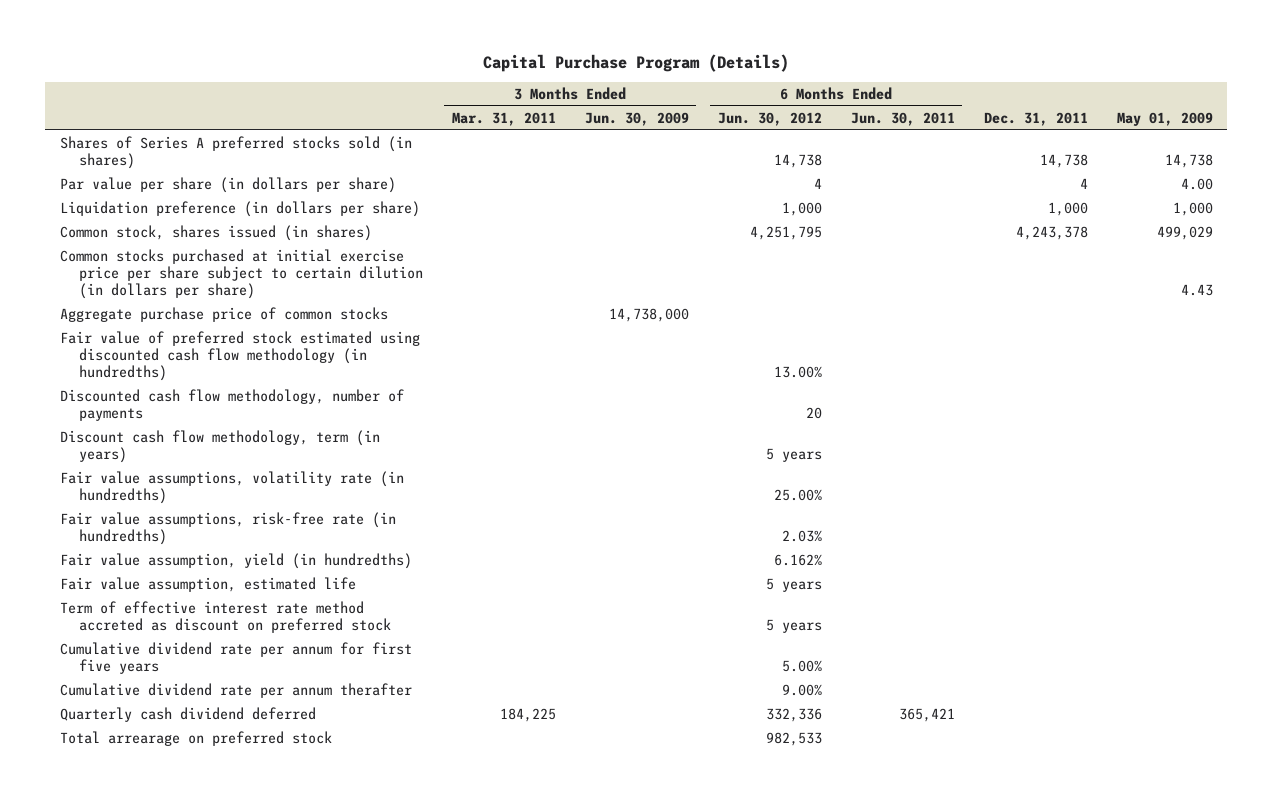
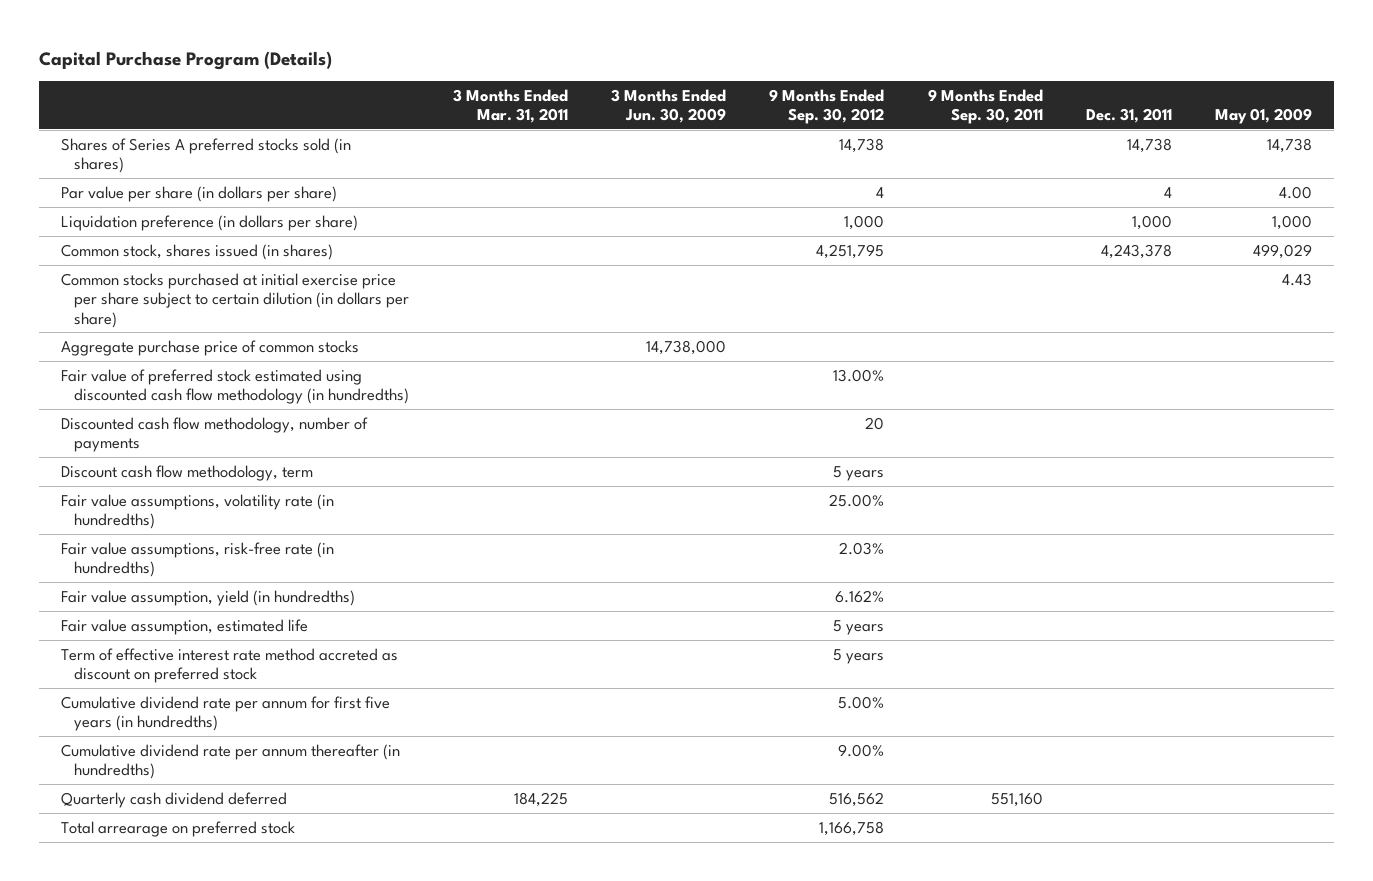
- | 3 Months Ended Mar. 31, 2011 | 3 Months Ended Jun. 30, 2009 | 6 Months Ended Jun. 30, 2012 | 6 Months Ended Jun. 30, 2011 | Dec. 31, 2011 | May 01, 2009
+ | 3 Months Ended Mar. 31, 2011 | 3 Months Ended Jun. 30, 2009 | 9 Months Ended Sep. 30, 2012 | 9 Months Ended Sep. 30, 2011 | Dec. 31, 2011 | May 01, 2009
- Discount cash flow methodology, term (in years) | | | 5 years | | |
+ Discount cash flow methodology, term | | | 5 years | | |
- Cumulative dividend rate per annum for first five years | | | 5.00% | | |
- Cumulative dividend rate per annum therafter | | | 9.00% | | |
+ Cumulative dividend rate per annum for first five years (in hundredths) | | | 5.00% | | |
+ Cumulative dividend rate per annum thereafter (in hundredths) | | | 9.00% | | |

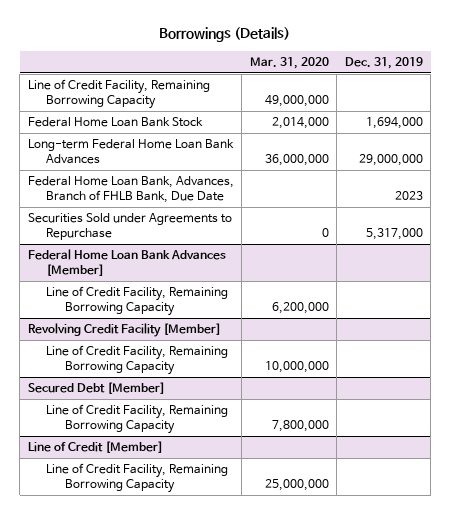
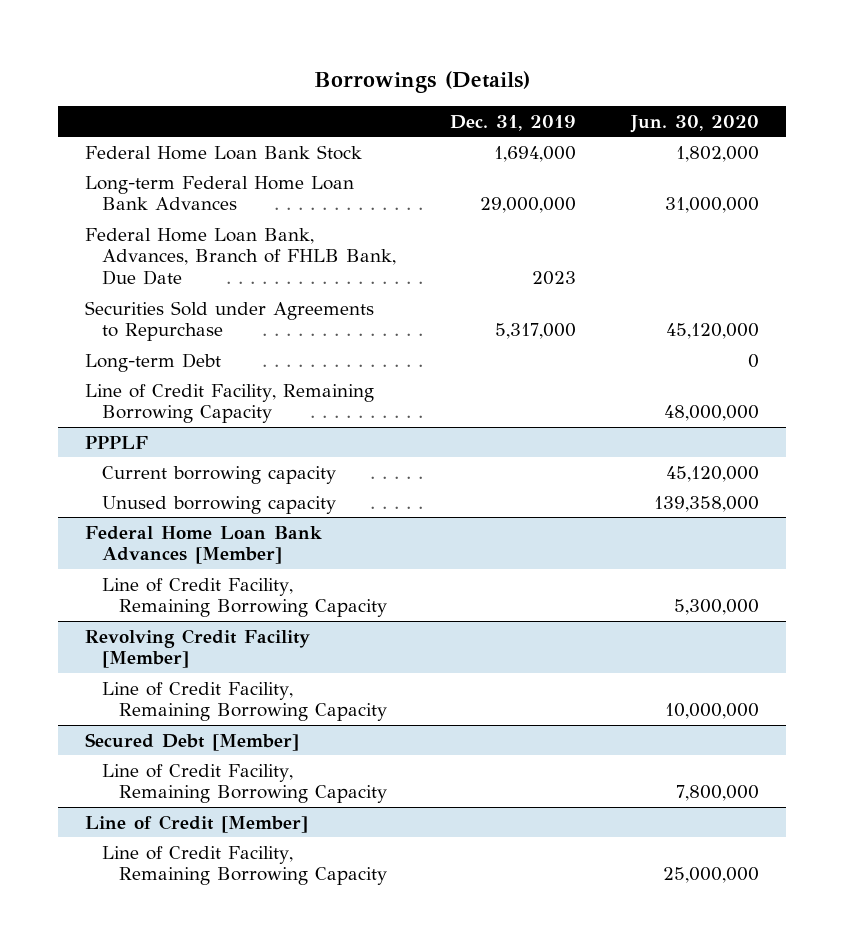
- | Mar. 31, 2020 | Dec. 31, 2019
+ | Dec. 31, 2019 | Jun. 30, 2020
+ Long-term Debt | | 0
moved down: Line of Credit Facility, Remaining Borrowing Capacity | | 48,000,000
+ PPPLF
+ Current borrowing capacity | | 45,120,000
+ Unused borrowing capacity | | 139,358,000

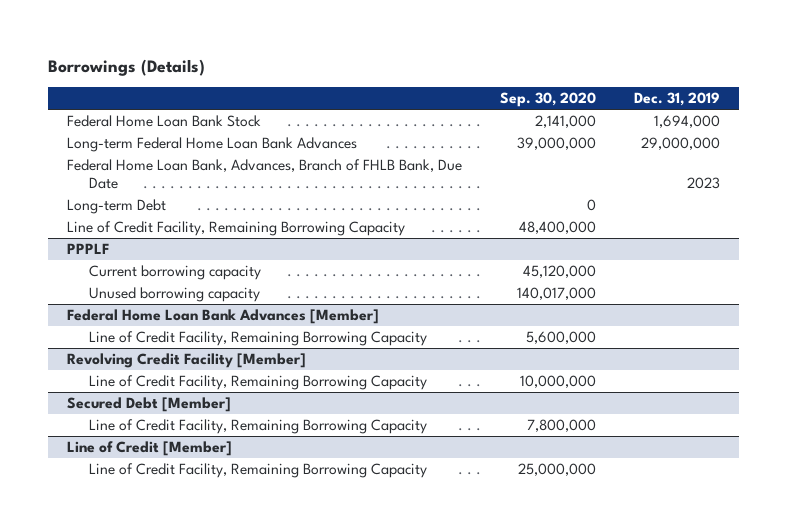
- | Dec. 31, 2019 | Jun. 30, 2020
+ | Sep. 30, 2020 | Dec. 31, 2019
- Securities Sold under Agreements to Repurchase | 5,317,000 | 45,120,000

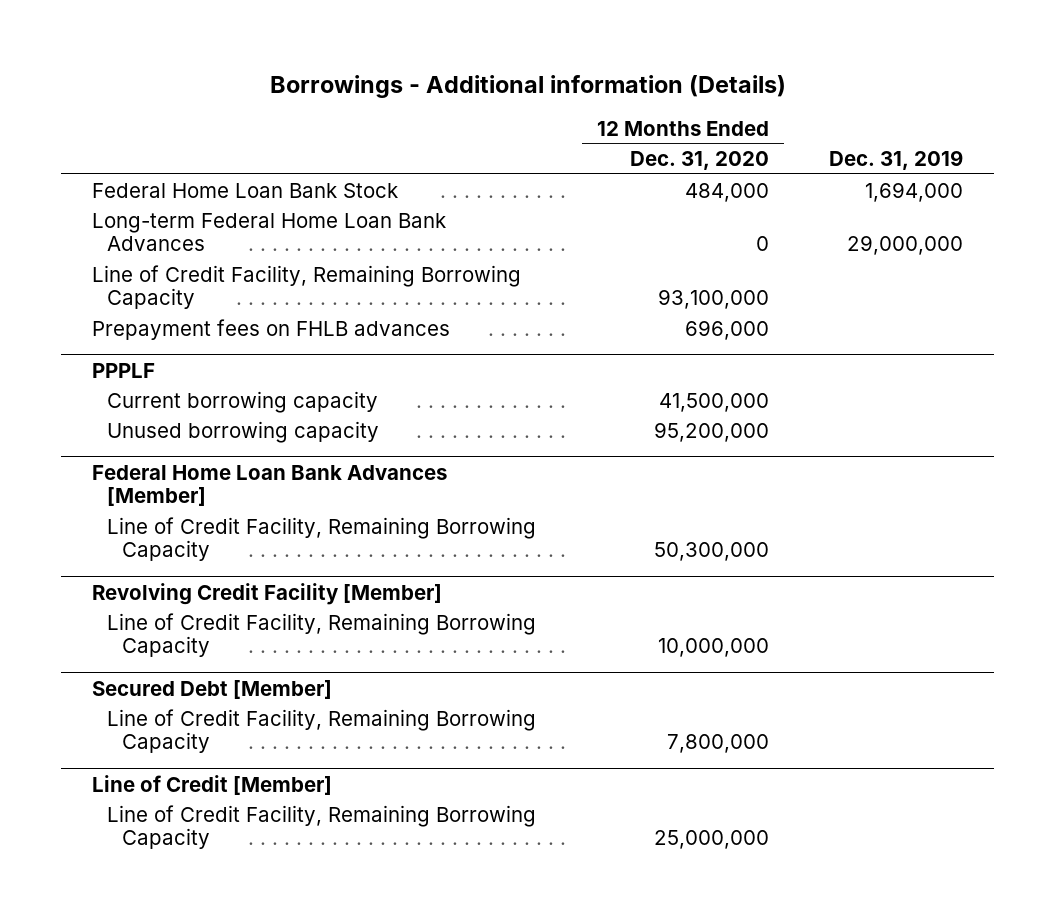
- Borrowings (Details)
+ Borrowings - Additional information (Details)
- | Sep. 30, 2020 | Dec. 31, 2019
+ | 12 Months Ended Dec. 31, 2020 | Dec. 31, 2019
- Federal Home Loan Bank, Advances, Branch of FHLB Bank, Due Date | | 2023
- Long-term Debt | 0 |
+ Prepayment fees on FHLB advances | 696,000 |

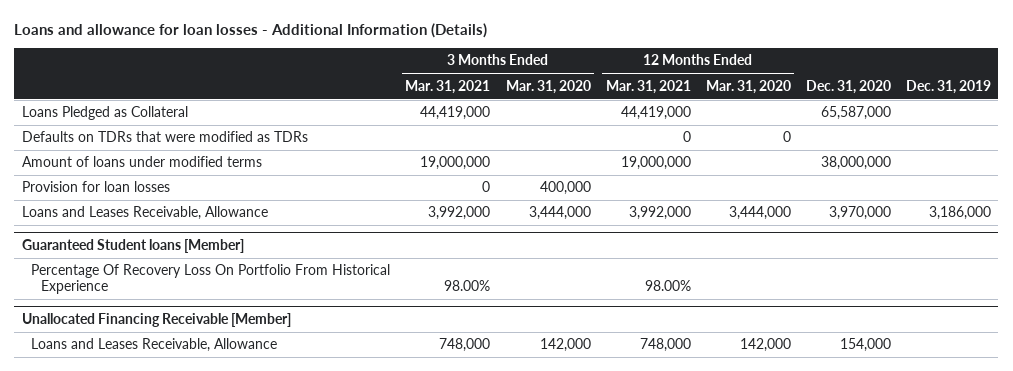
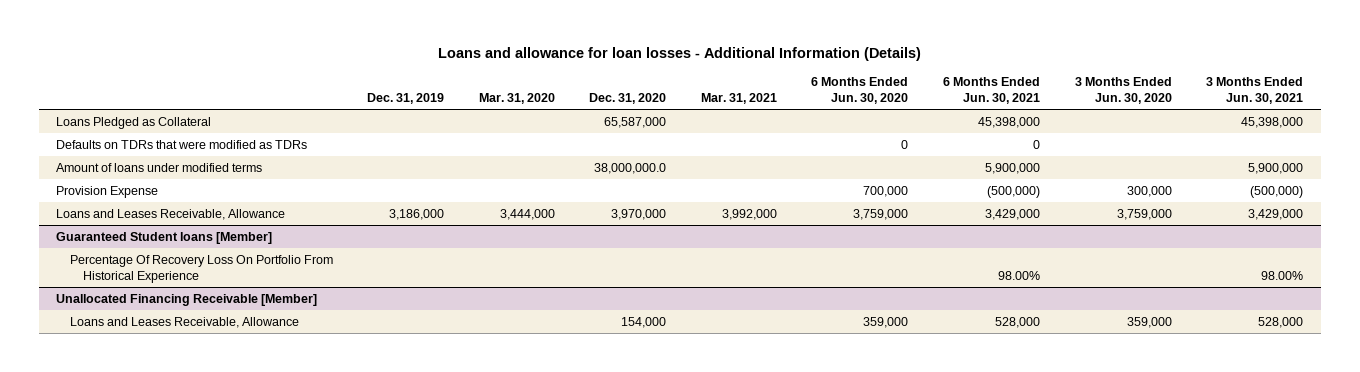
- | 3 Months Ended Mar. 31, 2021 | 3 Months Ended Mar. 31, 2020 | 12 Months Ended Mar. 31, 2021 | 12 Months Ended Mar. 31, 2020 | Dec. 31, 2020 | Dec. 31, 2019
+ | Dec. 31, 2019 | Mar. 31, 2020 | Dec. 31, 2020 | Mar. 31, 2021 | 6 Months Ended Jun. 30, 2020 | 6 Months Ended Jun. 30, 2021 | 3 Months Ended Jun. 30, 2020 | 3 Months Ended Jun. 30, 2021
- Amount of loans under modified terms | 19,000,000 | | 19,000,000 | | 38,000,000 |
- Provision for loan losses | 0 | 400,000 | | | |
+ Amount of loans under modified terms | | | 38,000,000.0 | | | 5,900,000 | | 5,900,000
+ Provision Expense | | | | | 700,000 | (500,000) | 300,000 | (500,000)

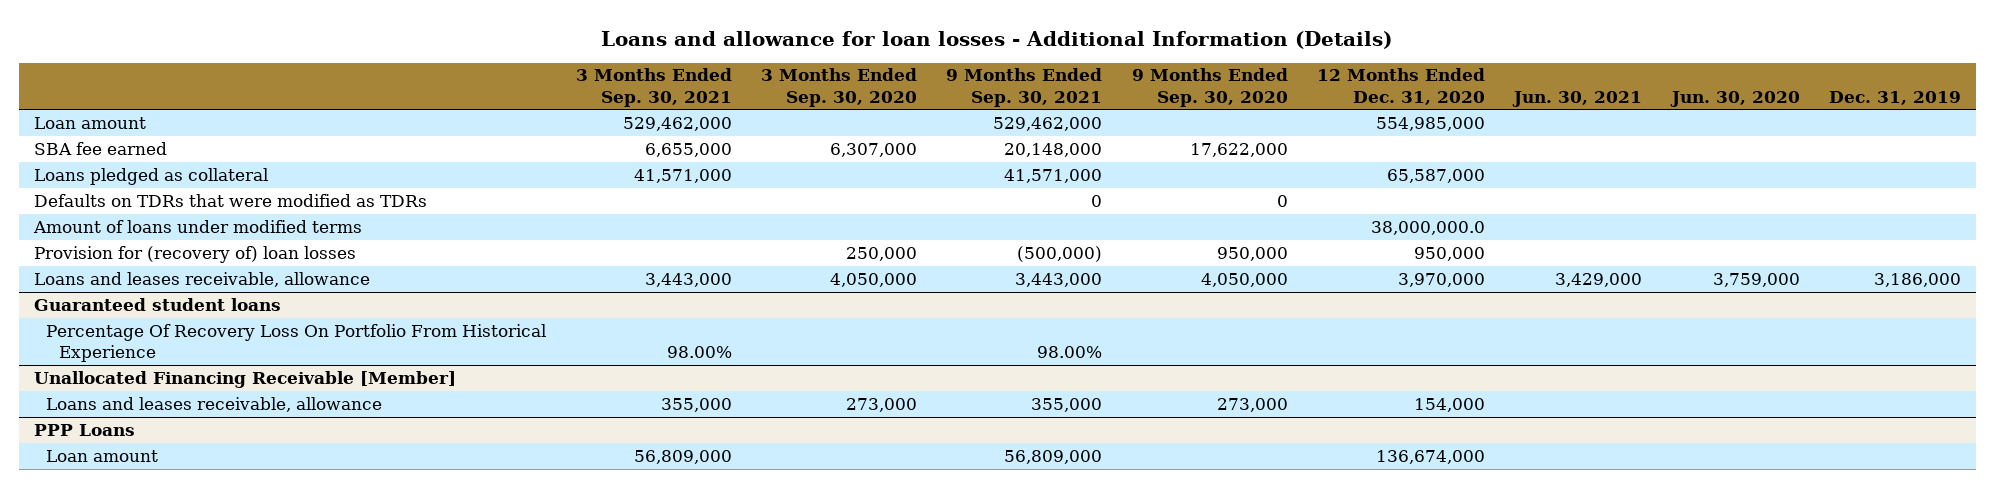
- | Dec. 31, 2019 | Mar. 31, 2020 | Dec. 31, 2020 | Mar. 31, 2021 | 6 Months Ended Jun. 30, 2020 | 6 Months Ended Jun. 30, 2021 | 3 Months Ended Jun. 30, 2020 | 3 Months Ended Jun. 30, 2021
+ | 3 Months Ended Sep. 30, 2021 | 3 Months Ended Sep. 30, 2020 | 9 Months Ended Sep. 30, 2021 | 9 Months Ended Sep. 30, 2020 | 12 Months Ended Dec. 31, 2020 | Jun. 30, 2021 | Jun. 30, 2020 | Dec. 31, 2019
- Loans Pledged as Collateral | | | 65,587,000 | | | 45,398,000 | | 45,398,000
+ Loan amount | 529,462,000 | | 529,462,000 | | 554,985,000 | | |
+ SBA fee earned | 6,655,000 | 6,307,000 | 20,148,000 | 17,622,000 | | | |
+ Loans pledged as collateral | 41,571,000 | | 41,571,000 | | 65,587,000 | | |
- Provision Expense | | | | | 700,000 | (500,000) | 300,000 | (500,000)
- Loans and Leases Receivable, Allowance | 3,186,000 | 3,444,000 | 3,970,000 | 3,992,000 | 3,759,000 | 3,429,000 | 3,759,000 | 3,429,000
- Guaranteed Student loans [Member]
+ Provision for (recovery of) loan losses | | 250,000 | (500,000) | 950,000 | 950,000 | | |
+ Loans and leases receivable, allowance | 3,443,000 | 4,050,000 | 3,443,000 | 4,050,000 | 3,970,000 | 3,429,000 | 3,759,000 | 3,186,000
+ Guaranteed student loans
@ Unallocated Financing Receivable [Member]
- Loans and Leases Receivable, Allowance | | | 154,000 | | 359,000 | 528,000 | 359,000 | 528,000
+ Loans and leases receivable, allowance | 355,000 | 273,000 | 355,000 | 273,000 | 154,000 | | |
+ PPP Loans
+ Loan amount | 56,809,000 | | 56,809,000 | | 136,674,000 | | |

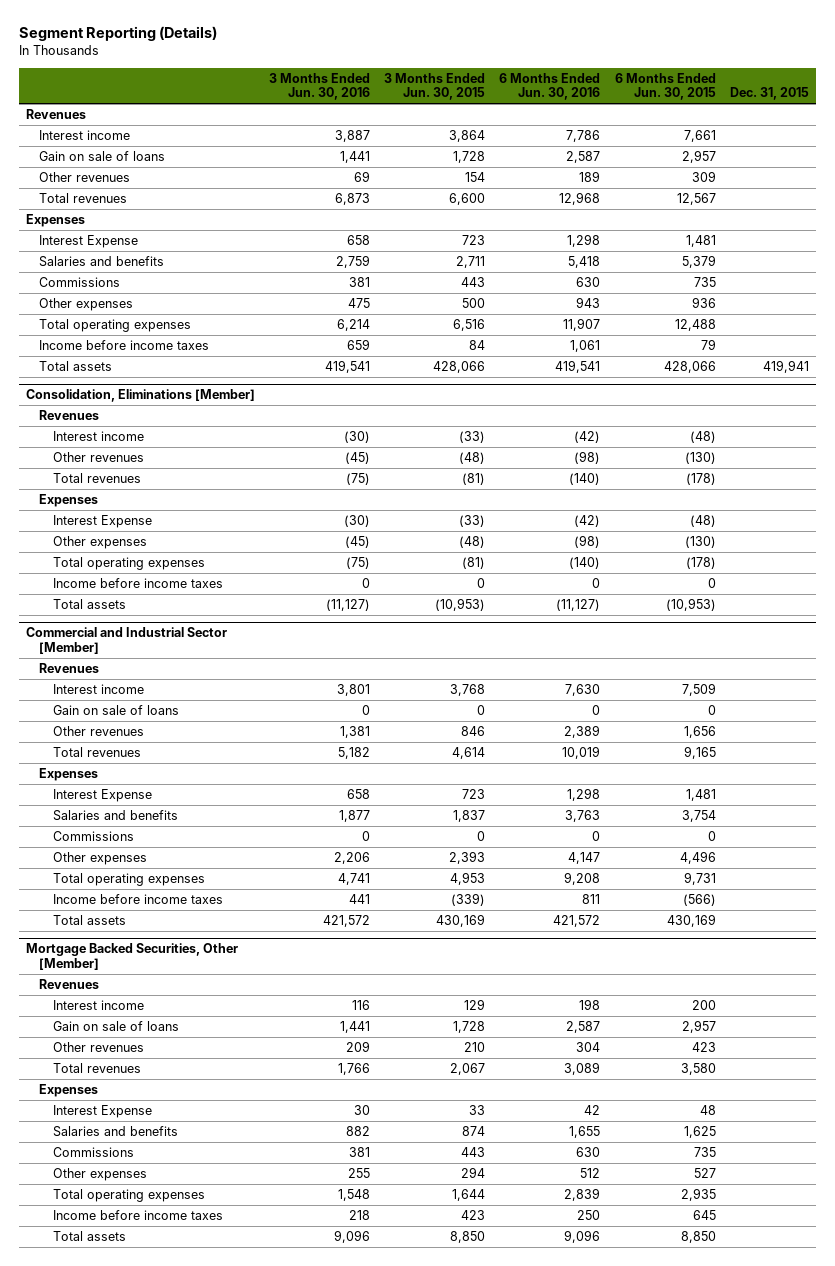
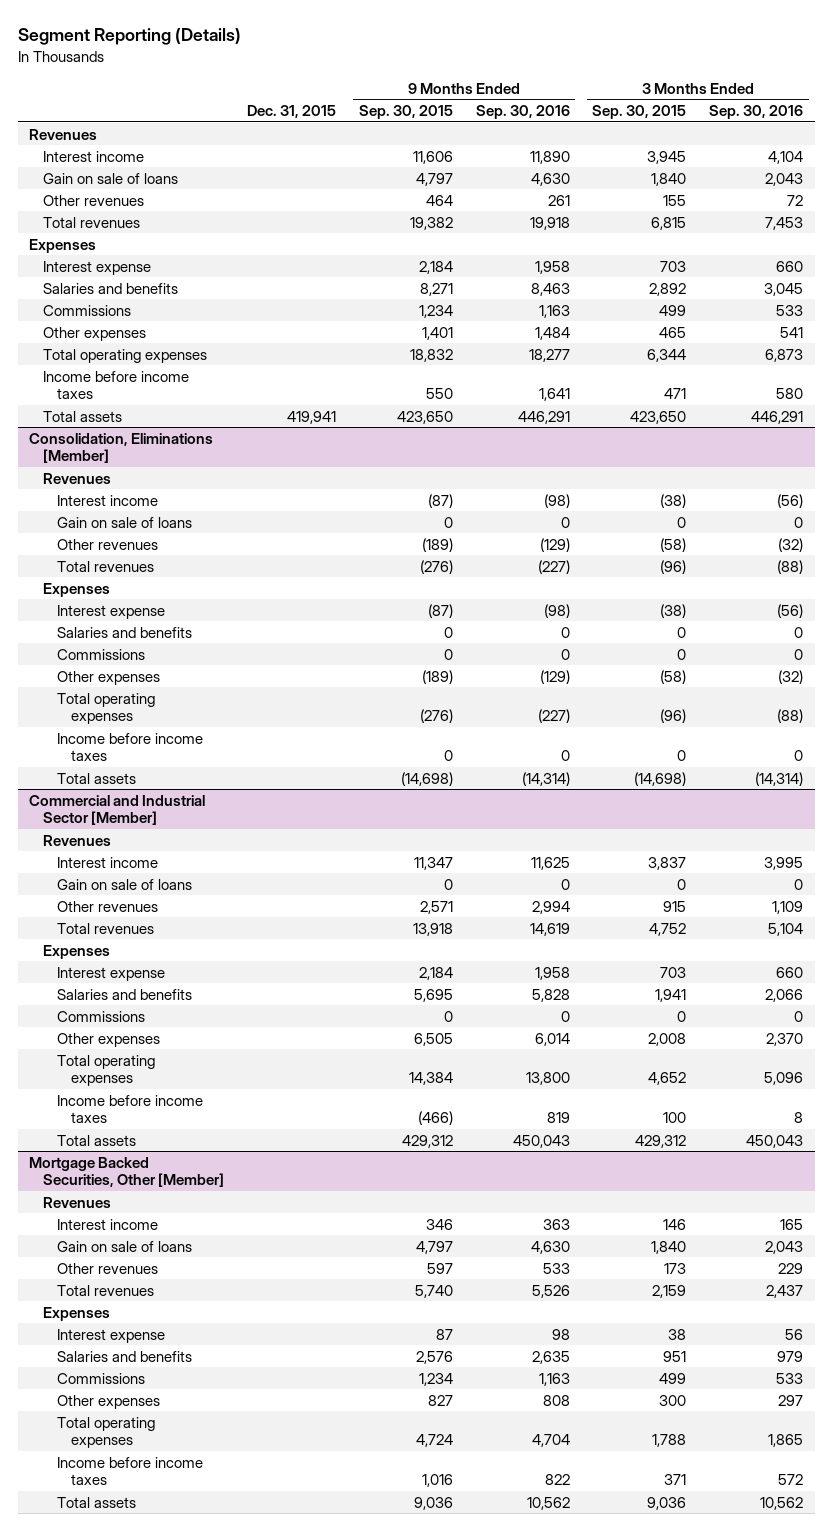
- | 3 Months Ended Jun. 30, 2016 | 3 Months Ended Jun. 30, 2015 | 6 Months Ended Jun. 30, 2016 | 6 Months Ended Jun. 30, 2015 | Dec. 31, 2015
+ | Dec. 31, 2015 | 9 Months Ended Sep. 30, 2015 | 9 Months Ended Sep. 30, 2016 | 3 Months Ended Sep. 30, 2015 | 3 Months Ended Sep. 30, 2016
- Interest Expense | 658 | 723 | 1,298 | 1,481 |
+ Interest expense | | 2,184 | 1,958 | 703 | 660
@ Consolidation, Eliminations [Member]
+ Gain on sale of loans | | 0 | 0 | 0 | 0
- Interest Expense | (30) | (33) | (42) | (48) |
+ Interest expense | | (87) | (98) | (38) | (56)
+ Salaries and benefits | | 0 | 0 | 0 | 0
+ Commissions | | 0 | 0 | 0 | 0
@ Commercial and Industrial Sector [Member]
- Interest Expense | 658 | 723 | 1,298 | 1,481 |
+ Interest expense | | 2,184 | 1,958 | 703 | 660
@ Mortgage Backed Securities, Other [Member]
- Interest Expense | 30 | 33 | 42 | 48 |
+ Interest expense | | 87 | 98 | 38 | 56

